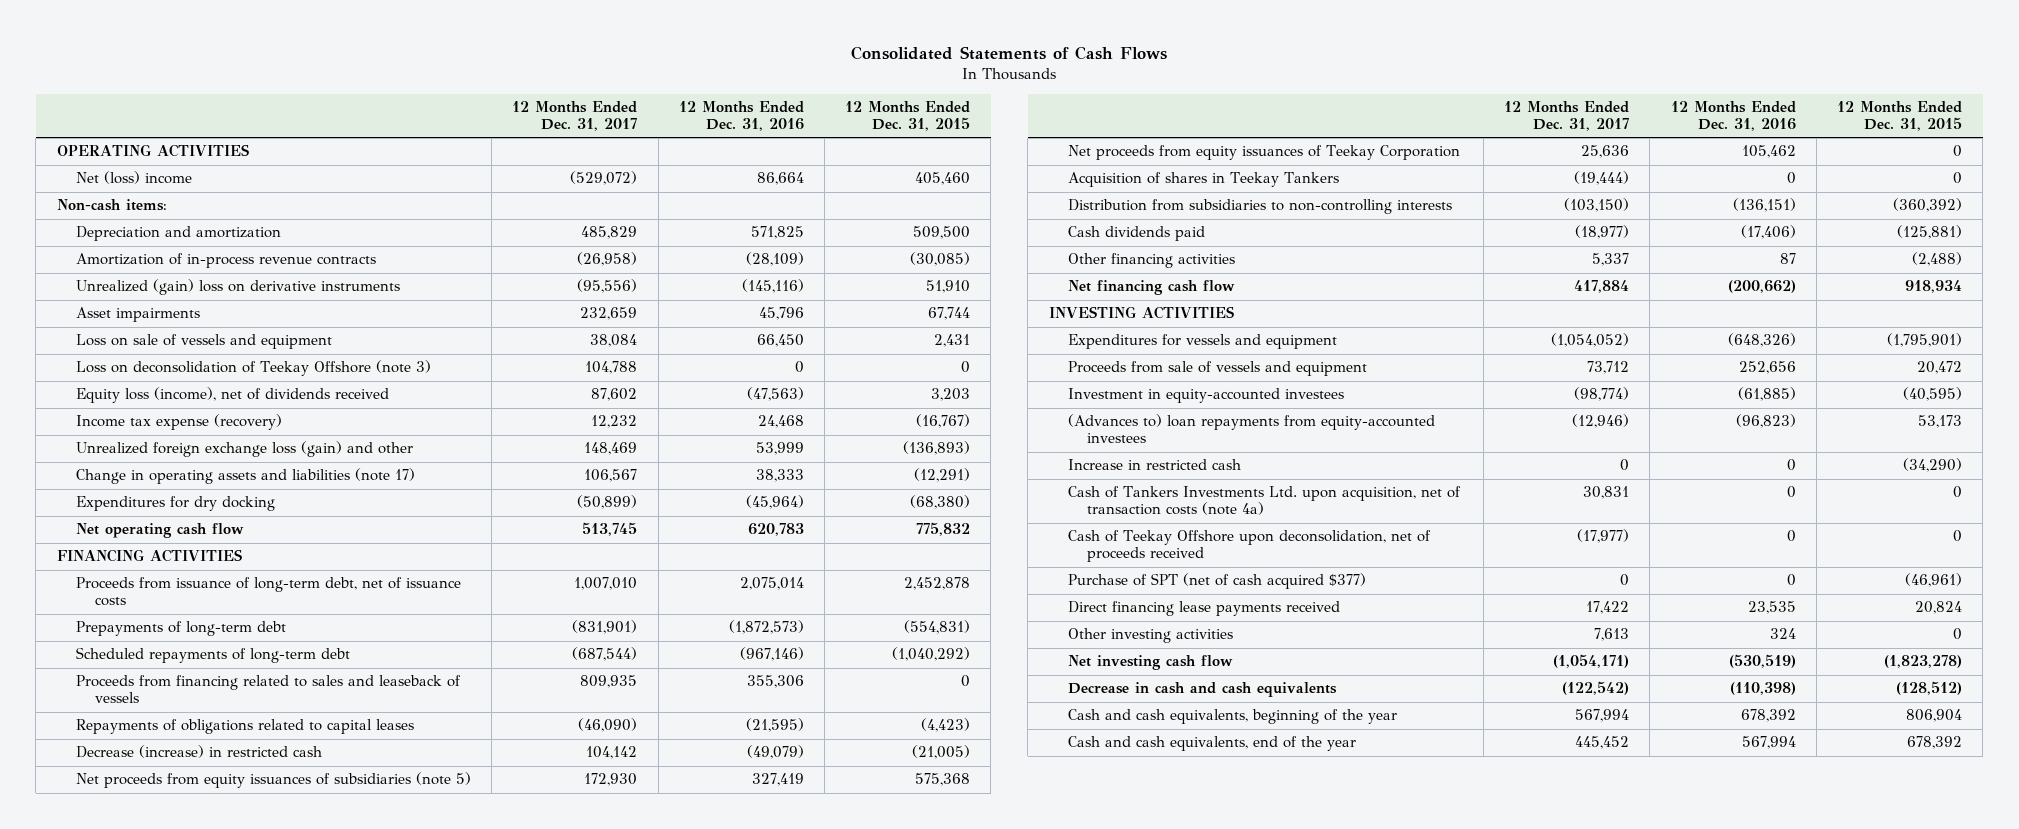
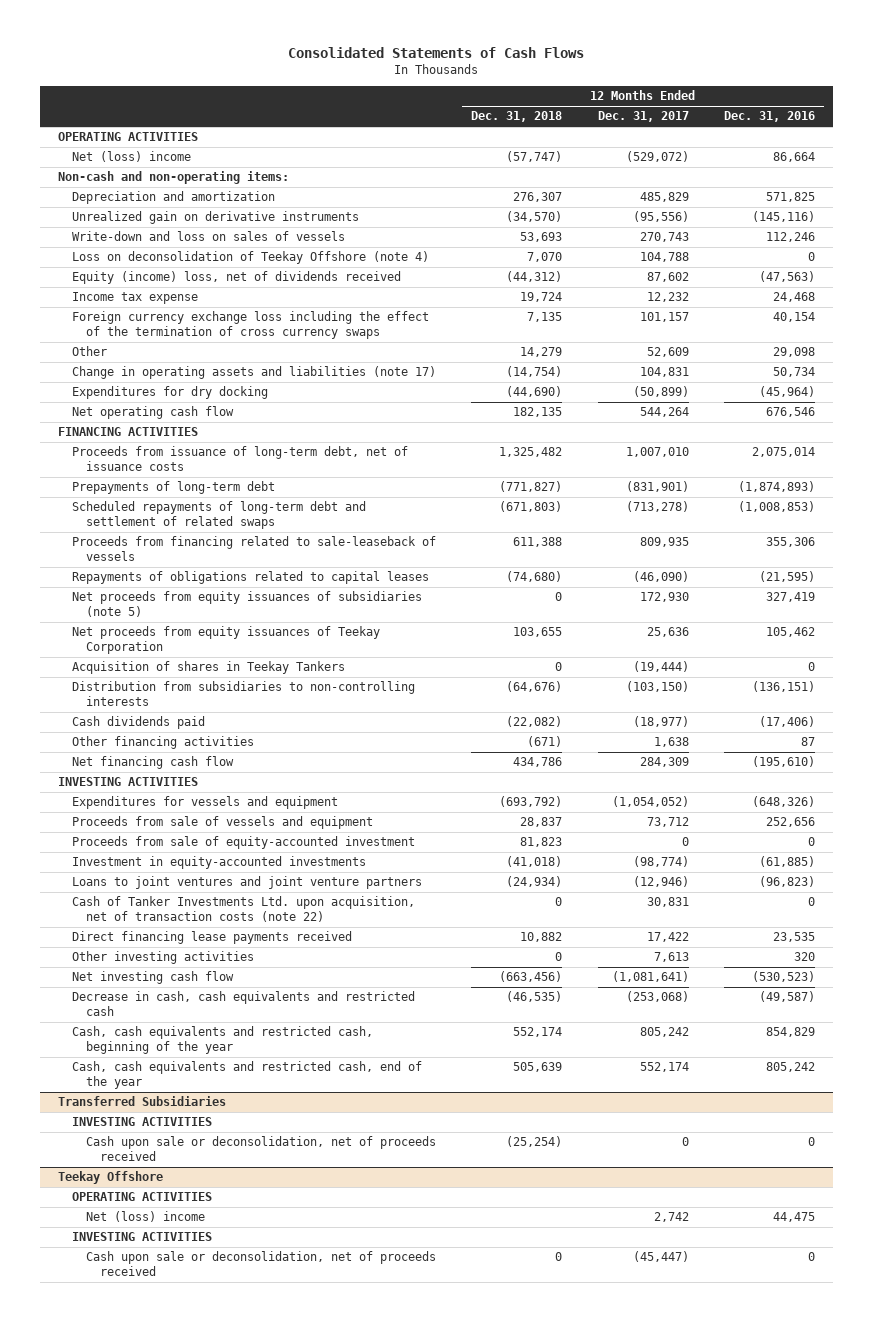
- | 12 Months Ended Dec. 31, 2017 | 12 Months Ended Dec. 31, 2016 | 12 Months Ended Dec. 31, 2015
+ | 12 Months Ended Dec. 31, 2018 | 12 Months Ended Dec. 31, 2017 | 12 Months Ended Dec. 31, 2016
- Non-cash items:
+ Non-cash and non-operating items:
- Amortization of in-process revenue contracts | (26,958) | (28,109) | (30,085)
- Unrealized (gain) loss on derivative instruments | (95,556) | (145,116) | 51,910
- Asset impairments | 232,659 | 45,796 | 67,744
- Loss on sale of vessels and equipment | 38,084 | 66,450 | 2,431
- Loss on deconsolidation of Teekay Offshore (note 3) | 104,788 | 0 | 0
- Equity loss (income), net of dividends received | 87,602 | (47,563) | 3,203
- Income tax expense (recovery) | 12,232 | 24,468 | (16,767)
- Unrealized foreign exchange loss (gain) and other | 148,469 | 53,999 | (136,893)
- Change in operating assets and liabilities (note 17) | 106,567 | 38,333 | (12,291)
+ Unrealized gain on derivative instruments | (34,570) | (95,556) | (145,116)
+ Write-down and loss on sales of vessels | 53,693 | 270,743 | 112,246
+ Loss on deconsolidation of Teekay Offshore (note 4) | 7,070 | 104,788 | 0
+ Equity (income) loss, net of dividends received | (44,312) | 87,602 | (47,563)
+ Income tax expense | 19,724 | 12,232 | 24,468
+ Foreign currency exchange loss including the effect of the termination of cross currency swaps | 7,135 | 101,157 | 40,154
+ Other | 14,279 | 52,609 | 29,098
+ Change in operating assets and liabilities (note 17) | (14,754) | 104,831 | 50,734
- Net operating cash flow | 513,745 | 620,783 | 775,832
+ Net operating cash flow | 182,135 | 544,264 | 676,546
- Prepayments of long-term debt | (831,901) | (1,872,573) | (554,831)
- Scheduled repayments of long-term debt | (687,544) | (967,146) | (1,040,292)
- Proceeds from financing related to sales and leaseback of vessels | 809,935 | 355,306 | 0
+ Prepayments of long-term debt | (771,827) | (831,901) | (1,874,893)
+ Scheduled repayments of long-term debt and settlement of related swaps | (671,803) | (713,278) | (1,008,853)
+ Proceeds from financing related to sale-leaseback of vessels | 611,388 | 809,935 | 355,306
- Decrease (increase) in restricted cash | 104,142 | (49,079) | (21,005)
- Other financing activities | 5,337 | 87 | (2,488)
- Net financing cash flow | 417,884 | (200,662) | 918,934
+ Other financing activities | (671) | 1,638 | 87
+ Net financing cash flow | 434,786 | 284,309 | (195,610)
- Investment in equity-accounted investees | (98,774) | (61,885) | (40,595)
- (Advances to) loan repayments from equity-accounted investees | (12,946) | (96,823) | 53,173
- Increase in restricted cash | 0 | 0 | (34,290)
- Cash of Tankers Investments Ltd. upon acquisition, net of transaction costs (note 4a) | 30,831 | 0 | 0
- Cash of Teekay Offshore upon deconsolidation, net of proceeds received | (17,977) | 0 | 0
- Purchase of SPT (net of cash acquired $377) | 0 | 0 | (46,961)
+ Proceeds from sale of equity-accounted investment | 81,823 | 0 | 0
+ Investment in equity-accounted investments | (41,018) | (98,774) | (61,885)
+ Loans to joint ventures and joint venture partners | (24,934) | (12,946) | (96,823)
+ Cash of Tanker Investments Ltd. upon acquisition, net of transaction costs (note 22) | 0 | 30,831 | 0
- Other investing activities | 7,613 | 324 | 0
- Net investing cash flow | (1,054,171) | (530,519) | (1,823,278)
- Decrease in cash and cash equivalents | (122,542) | (110,398) | (128,512)
- Cash and cash equivalents, beginning of the year | 567,994 | 678,392 | 806,904
- Cash and cash equivalents, end of the year | 445,452 | 567,994 | 678,392
+ Other investing activities | 0 | 7,613 | 320
+ Net investing cash flow | (663,456) | (1,081,641) | (530,523)
+ Decrease in cash, cash equivalents and restricted cash | (46,535) | (253,068) | (49,587)
+ Cash, cash equivalents and restricted cash, beginning of the year | 552,174 | 805,242 | 854,829
+ Cash, cash equivalents and restricted cash, end of the year | 505,639 | 552,174 | 805,242
+ Transferred Subsidiaries
+ INVESTING ACTIVITIES
+ Cash upon sale or deconsolidation, net of proceeds received | (25,254) | 0 | 0
+ Teekay Offshore
+ OPERATING ACTIVITIES
+ Net (loss) income | | 2,742 | 44,475
+ INVESTING ACTIVITIES
+ Cash upon sale or deconsolidation, net of proceeds received | 0 | (45,447) | 0

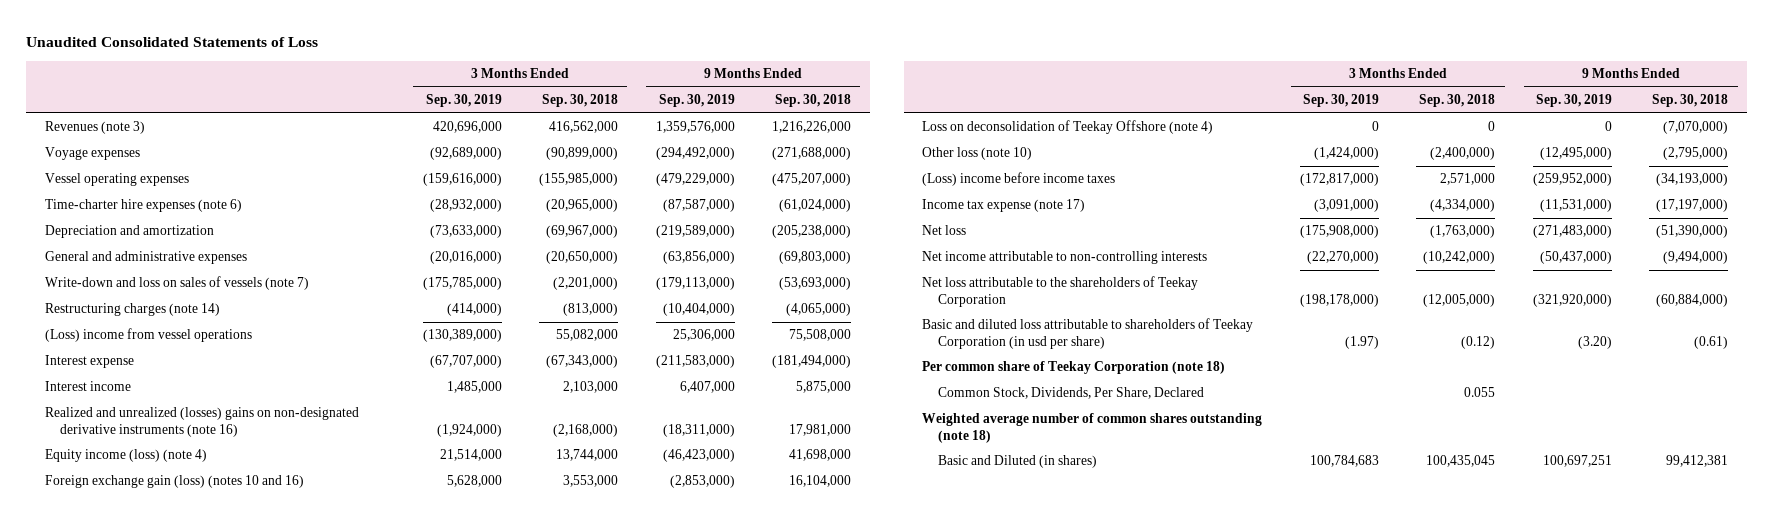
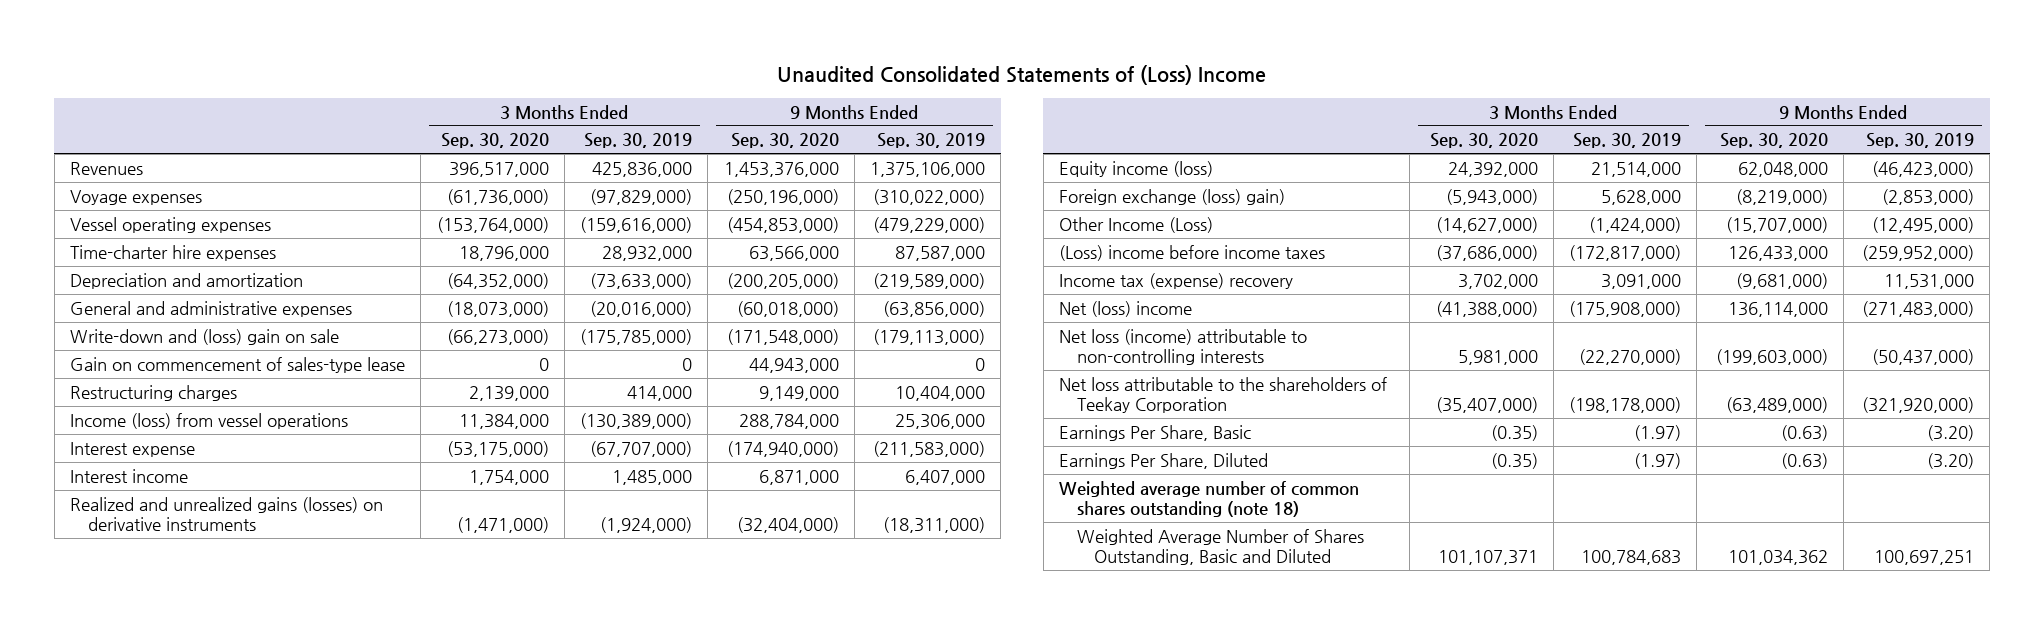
- Unaudited Consolidated Statements of Loss
+ Unaudited Consolidated Statements of (Loss) Income
- | 3 Months Ended Sep. 30, 2019 | 3 Months Ended Sep. 30, 2018 | 9 Months Ended Sep. 30, 2019 | 9 Months Ended Sep. 30, 2018
+ | 3 Months Ended Sep. 30, 2020 | 3 Months Ended Sep. 30, 2019 | 9 Months Ended Sep. 30, 2020 | 9 Months Ended Sep. 30, 2019
- Revenues (note 3) | 420,696,000 | 416,562,000 | 1,359,576,000 | 1,216,226,000
- Voyage expenses | (92,689,000) | (90,899,000) | (294,492,000) | (271,688,000)
+ Revenues | 396,517,000 | 425,836,000 | 1,453,376,000 | 1,375,106,000
+ Voyage expenses | (61,736,000) | (97,829,000) | (250,196,000) | (310,022,000)
- Time-charter hire expenses (note 6) | (28,932,000) | (20,965,000) | (87,587,000) | (61,024,000)
+ Time-charter hire expenses | 18,796,000 | 28,932,000 | 63,566,000 | 87,587,000
- Write-down and loss on sales of vessels (note 7) | (175,785,000) | (2,201,000) | (179,113,000) | (53,693,000)
- Restructuring charges (note 14) | (414,000) | (813,000) | (10,404,000) | (4,065,000)
- (Loss) income from vessel operations | (130,389,000) | 55,082,000 | 25,306,000 | 75,508,000
+ Write-down and (loss) gain on sale | (66,273,000) | (175,785,000) | (171,548,000) | (179,113,000)
+ Gain on commencement of sales-type lease | 0 | 0 | 44,943,000 | 0
+ Restructuring charges | 2,139,000 | 414,000 | 9,149,000 | 10,404,000
+ Income (loss) from vessel operations | 11,384,000 | (130,389,000) | 288,784,000 | 25,306,000
- Realized and unrealized (losses) gains on non-designated derivative instruments (note 16) | (1,924,000) | (2,168,000) | (18,311,000) | 17,981,000
- Equity income (loss) (note 4) | 21,514,000 | 13,744,000 | (46,423,000) | 41,698,000
- Foreign exchange gain (loss) (notes 10 and 16) | 5,628,000 | 3,553,000 | (2,853,000) | 16,104,000
- Loss on deconsolidation of Teekay Offshore (note 4) | 0 | 0 | 0 | (7,070,000)
- Other loss (note 10) | (1,424,000) | (2,400,000) | (12,495,000) | (2,795,000)
+ Realized and unrealized gains (losses) on derivative instruments | (1,471,000) | (1,924,000) | (32,404,000) | (18,311,000)
+ Equity income (loss) | 24,392,000 | 21,514,000 | 62,048,000 | (46,423,000)
+ Foreign exchange (loss) gain) | (5,943,000) | 5,628,000 | (8,219,000) | (2,853,000)
+ Other Income (Loss) | (14,627,000) | (1,424,000) | (15,707,000) | (12,495,000)
- Income tax expense (note 17) | (3,091,000) | (4,334,000) | (11,531,000) | (17,197,000)
- Net loss | (175,908,000) | (1,763,000) | (271,483,000) | (51,390,000)
- Net income attributable to non-controlling interests | (22,270,000) | (10,242,000) | (50,437,000) | (9,494,000)
+ Income tax (expense) recovery | 3,702,000 | 3,091,000 | (9,681,000) | 11,531,000
+ Net (loss) income | (41,388,000) | (175,908,000) | 136,114,000 | (271,483,000)
+ Net loss (income) attributable to non-controlling interests | 5,981,000 | (22,270,000) | (199,603,000) | (50,437,000)
- Basic and diluted loss attributable to shareholders of Teekay Corporation (in usd per share) | (1.97) | (0.12) | (3.20) | (0.61)
- Per common share of Teekay Corporation (note 18)
- Common Stock, Dividends, Per Share, Declared | | 0.055 | |
+ Earnings Per Share, Basic | (0.35) | (1.97) | (0.63) | (3.20)
+ Earnings Per Share, Diluted | (0.35) | (1.97) | (0.63) | (3.20)
- Basic and Diluted (in shares) | 100,784,683 | 100,435,045 | 100,697,251 | 99,412,381
+ Weighted Average Number of Shares Outstanding, Basic and Diluted | 101,107,371 | 100,784,683 | 101,034,362 | 100,697,251

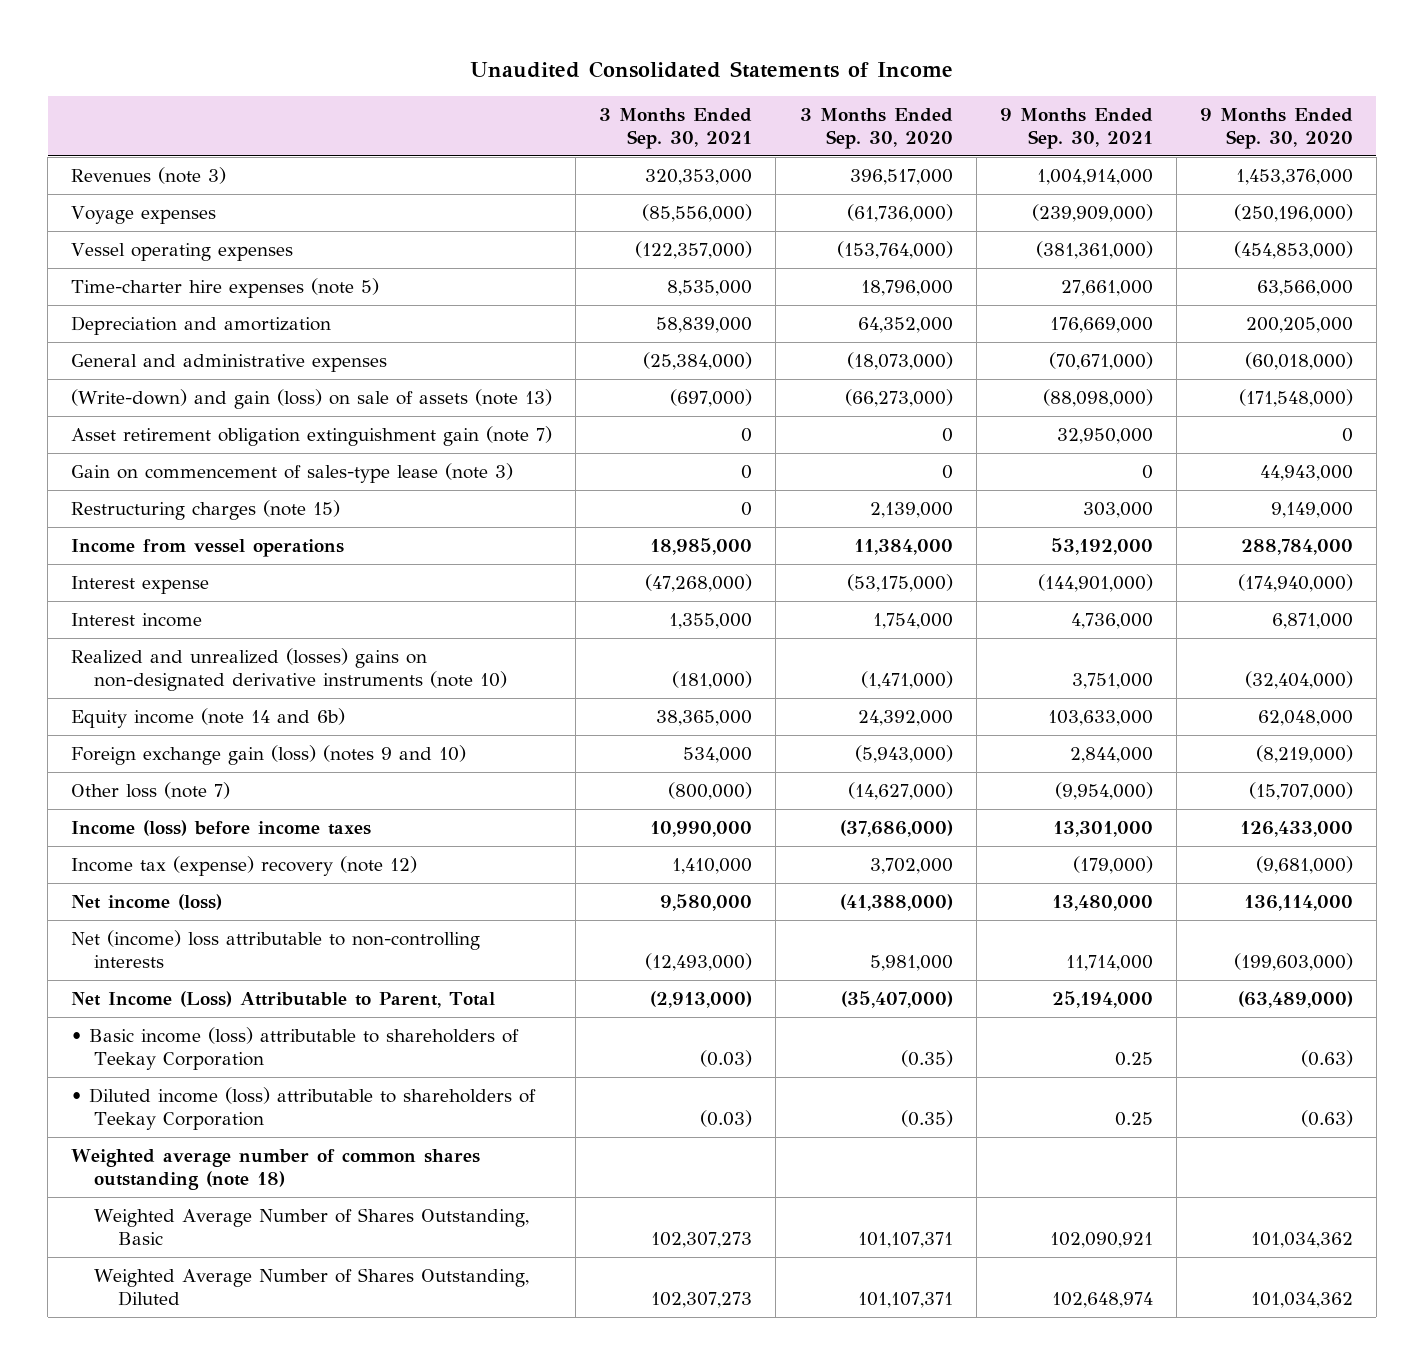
- Unaudited Consolidated Statements of (Loss) Income
+ Unaudited Consolidated Statements of Income
- | 3 Months Ended Sep. 30, 2020 | 3 Months Ended Sep. 30, 2019 | 9 Months Ended Sep. 30, 2020 | 9 Months Ended Sep. 30, 2019
+ | 3 Months Ended Sep. 30, 2021 | 3 Months Ended Sep. 30, 2020 | 9 Months Ended Sep. 30, 2021 | 9 Months Ended Sep. 30, 2020
- Revenues | 396,517,000 | 425,836,000 | 1,453,376,000 | 1,375,106,000
+ Revenues (note 3) | 320,353,000 | 396,517,000 | 1,004,914,000 | 1,453,376,000
- Time-charter hire expenses | 18,796,000 | 28,932,000 | 63,566,000 | 87,587,000
- Depreciation and amortization | (64,352,000) | (73,633,000) | (200,205,000) | (219,589,000)
+ Time-charter hire expenses (note 5) | 8,535,000 | 18,796,000 | 27,661,000 | 63,566,000
+ Depreciation and amortization | 58,839,000 | 64,352,000 | 176,669,000 | 200,205,000
- Write-down and (loss) gain on sale | (66,273,000) | (175,785,000) | (171,548,000) | (179,113,000)
- Gain on commencement of sales-type lease | 0 | 0 | 44,943,000 | 0
- Restructuring charges | 2,139,000 | 414,000 | 9,149,000 | 10,404,000
- Income (loss) from vessel operations | 11,384,000 | (130,389,000) | 288,784,000 | 25,306,000
+ (Write-down) and gain (loss) on sale of assets (note 13) | (697,000) | (66,273,000) | (88,098,000) | (171,548,000)
+ Asset retirement obligation extinguishment gain (note 7) | 0 | 0 | 32,950,000 | 0
+ Gain on commencement of sales-type lease (note 3) | 0 | 0 | 0 | 44,943,000
+ Restructuring charges (note 15) | 0 | 2,139,000 | 303,000 | 9,149,000
+ Income from vessel operations | 18,985,000 | 11,384,000 | 53,192,000 | 288,784,000
- Realized and unrealized gains (losses) on derivative instruments | (1,471,000) | (1,924,000) | (32,404,000) | (18,311,000)
- Equity income (loss) | 24,392,000 | 21,514,000 | 62,048,000 | (46,423,000)
- Foreign exchange (loss) gain) | (5,943,000) | 5,628,000 | (8,219,000) | (2,853,000)
- Other Income (Loss) | (14,627,000) | (1,424,000) | (15,707,000) | (12,495,000)
- (Loss) income before income taxes | (37,686,000) | (172,817,000) | 126,433,000 | (259,952,000)
- Income tax (expense) recovery | 3,702,000 | 3,091,000 | (9,681,000) | 11,531,000
- Net (loss) income | (41,388,000) | (175,908,000) | 136,114,000 | (271,483,000)
- Net loss (income) attributable to non-controlling interests | 5,981,000 | (22,270,000) | (199,603,000) | (50,437,000)
- Net loss attributable to the shareholders of Teekay Corporation | (35,407,000) | (198,178,000) | (63,489,000) | (321,920,000)
- Earnings Per Share, Basic | (0.35) | (1.97) | (0.63) | (3.20)
- Earnings Per Share, Diluted | (0.35) | (1.97) | (0.63) | (3.20)
+ Realized and unrealized (losses) gains on non-designated derivative instruments (note 10) | (181,000) | (1,471,000) | 3,751,000 | (32,404,000)
+ Equity income (note 14 and 6b) | 38,365,000 | 24,392,000 | 103,633,000 | 62,048,000
+ Foreign exchange gain (loss) (notes 9 and 10) | 534,000 | (5,943,000) | 2,844,000 | (8,219,000)
+ Other loss (note 7) | (800,000) | (14,627,000) | (9,954,000) | (15,707,000)
+ Income (loss) before income taxes | 10,990,000 | (37,686,000) | 13,301,000 | 126,433,000
+ Income tax (expense) recovery (note 12) | 1,410,000 | 3,702,000 | (179,000) | (9,681,000)
+ Net income (loss) | 9,580,000 | (41,388,000) | 13,480,000 | 136,114,000
+ Net (income) loss attributable to non-controlling interests | (12,493,000) | 5,981,000 | 11,714,000 | (199,603,000)
+ Net Income (Loss) Attributable to Parent, Total | (2,913,000) | (35,407,000) | 25,194,000 | (63,489,000)
+ • Basic income (loss) attributable to shareholders of Teekay Corporation | (0.03) | (0.35) | 0.25 | (0.63)
+ • Diluted income (loss) attributable to shareholders of Teekay Corporation | (0.03) | (0.35) | 0.25 | (0.63)
- Weighted Average Number of Shares Outstanding, Basic and Diluted | 101,107,371 | 100,784,683 | 101,034,362 | 100,697,251
+ Weighted Average Number of Shares Outstanding, Basic | 102,307,273 | 101,107,371 | 102,090,921 | 101,034,362
+ Weighted Average Number of Shares Outstanding, Diluted | 102,307,273 | 101,107,371 | 102,648,974 | 101,034,362

